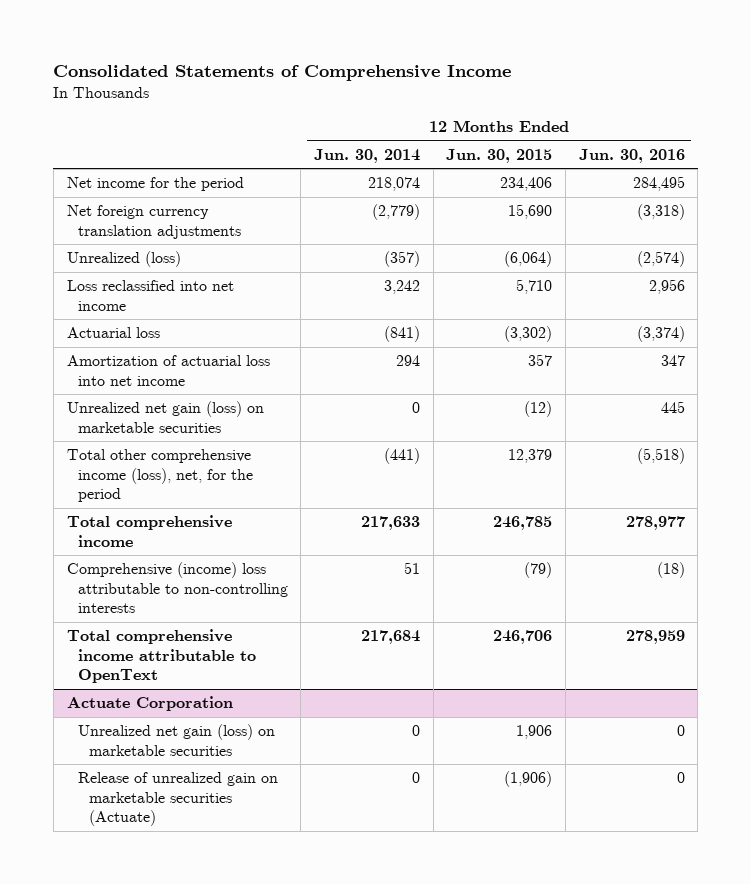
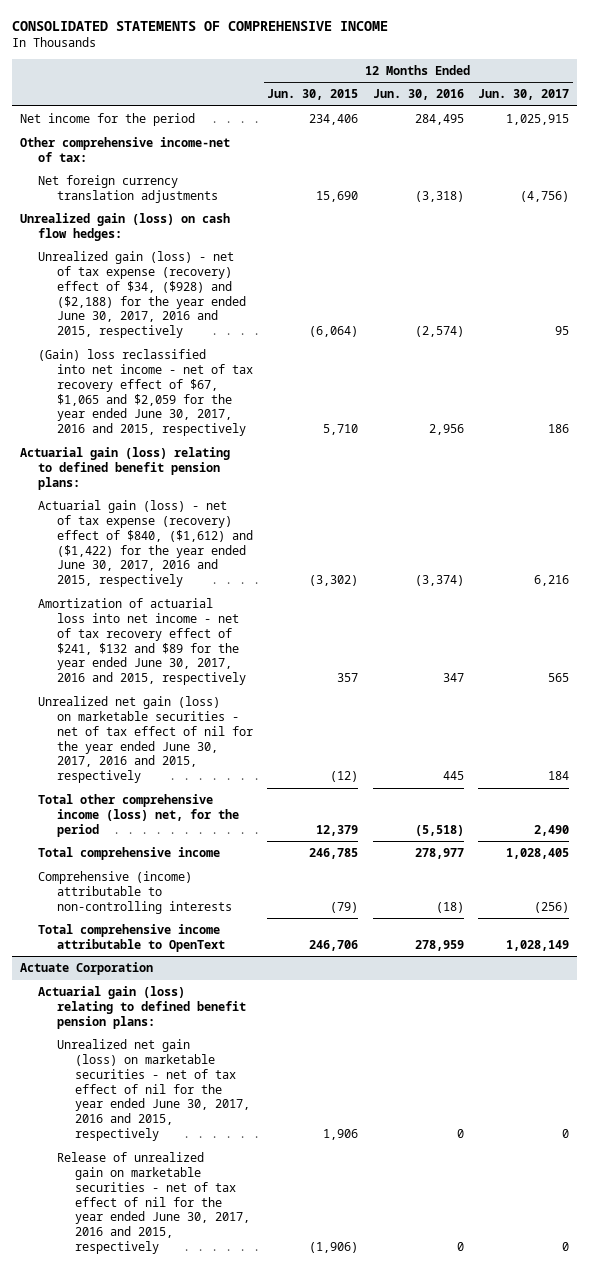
- Consolidated Statements of Comprehensive Income
+ CONSOLIDATED STATEMENTS OF COMPREHENSIVE INCOME
- | 12 Months Ended Jun. 30, 2014 | 12 Months Ended Jun. 30, 2015 | 12 Months Ended Jun. 30, 2016
+ | 12 Months Ended Jun. 30, 2015 | 12 Months Ended Jun. 30, 2016 | 12 Months Ended Jun. 30, 2017
+ Other comprehensive income-net of tax:
- Unrealized (loss) | (357) | (6,064) | (2,574)
- Loss reclassified into net income | 3,242 | 5,710 | 2,956
- Actuarial loss | (841) | (3,302) | (3,374)
- Amortization of actuarial loss into net income | 294 | 357 | 347
- Unrealized net gain (loss) on marketable securities | 0 | (12) | 445
- Total other comprehensive income (loss), net, for the period | (441) | 12,379 | (5,518)
+ Unrealized gain (loss) on cash flow hedges:
+ Unrealized gain (loss) - net of tax expense (recovery) effect of $34, ($928) and ($2,188) for the year ended June 30, 2017, 2016 and 2015, respectively | (6,064) | (2,574) | 95
+ (Gain) loss reclassified into net income - net of tax recovery effect of $67, $1,065 and $2,059 for the year ended June 30, 2017, 2016 and 2015, respectively | 5,710 | 2,956 | 186
+ Actuarial gain (loss) relating to defined benefit pension plans:
+ Actuarial gain (loss) - net of tax expense (recovery) effect of $840, ($1,612) and ($1,422) for the year ended June 30, 2017, 2016 and 2015, respectively | (3,302) | (3,374) | 6,216
+ Amortization of actuarial loss into net income - net of tax recovery effect of $241, $132 and $89 for the year ended June 30, 2017, 2016 and 2015, respectively | 357 | 347 | 565
+ Unrealized net gain (loss) on marketable securities - net of tax effect of nil for the year ended June 30, 2017, 2016 and 2015, respectively | (12) | 445 | 184
+ Total other comprehensive income (loss) net, for the period | 12,379 | (5,518) | 2,490
- Comprehensive (income) loss attributable to non-controlling interests | 51 | (79) | (18)
+ Comprehensive (income) attributable to non-controlling interests | (79) | (18) | (256)
@ Actuate Corporation
- Unrealized net gain (loss) on marketable securities | 0 | 1,906 | 0
- Release of unrealized gain on marketable securities (Actuate) | 0 | (1,906) | 0
+ Actuarial gain (loss) relating to defined benefit pension plans:
+ Unrealized net gain (loss) on marketable securities - net of tax effect of nil for the year ended June 30, 2017, 2016 and 2015, respectively | 1,906 | 0 | 0
+ Release of unrealized gain on marketable securities - net of tax effect of nil for the year ended June 30, 2017, 2016 and 2015, respectively | (1,906) | 0 | 0

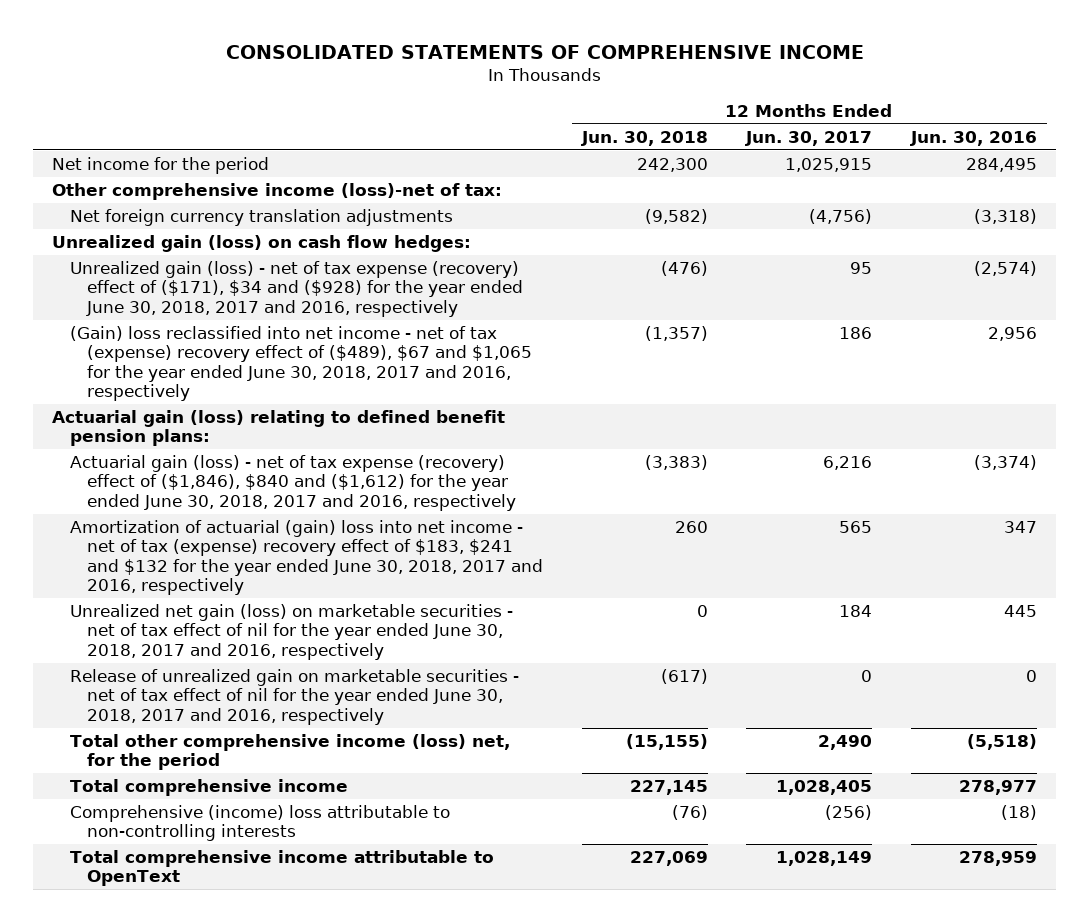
- | 12 Months Ended Jun. 30, 2015 | 12 Months Ended Jun. 30, 2016 | 12 Months Ended Jun. 30, 2017
+ | 12 Months Ended Jun. 30, 2018 | 12 Months Ended Jun. 30, 2017 | 12 Months Ended Jun. 30, 2016
- Other comprehensive income-net of tax:
+ Other comprehensive income (loss)-net of tax:
- Unrealized gain (loss) - net of tax expense (recovery) effect of $34, ($928) and ($2,188) for the year ended June 30, 2017, 2016 and 2015, respectively | (6,064) | (2,574) | 95
- (Gain) loss reclassified into net income - net of tax recovery effect of $67, $1,065 and $2,059 for the year ended June 30, 2017, 2016 and 2015, respectively | 5,710 | 2,956 | 186
+ Unrealized gain (loss) - net of tax expense (recovery) effect of ($171), $34 and ($928) for the year ended June 30, 2018, 2017 and 2016, respectively | (476) | 95 | (2,574)
+ (Gain) loss reclassified into net income - net of tax (expense) recovery effect of ($489), $67 and $1,065 for the year ended June 30, 2018, 2017 and 2016, respectively | (1,357) | 186 | 2,956
- Actuarial gain (loss) - net of tax expense (recovery) effect of $840, ($1,612) and ($1,422) for the year ended June 30, 2017, 2016 and 2015, respectively | (3,302) | (3,374) | 6,216
- Amortization of actuarial loss into net income - net of tax recovery effect of $241, $132 and $89 for the year ended June 30, 2017, 2016 and 2015, respectively | 357 | 347 | 565
- Unrealized net gain (loss) on marketable securities - net of tax effect of nil for the year ended June 30, 2017, 2016 and 2015, respectively | (12) | 445 | 184
+ Actuarial gain (loss) - net of tax expense (recovery) effect of ($1,846), $840 and ($1,612) for the year ended June 30, 2018, 2017 and 2016, respectively | (3,383) | 6,216 | (3,374)
+ Amortization of actuarial (gain) loss into net income - net of tax (expense) recovery effect of $183, $241 and $132 for the year ended June 30, 2018, 2017 and 2016, respectively | 260 | 565 | 347
+ Unrealized net gain (loss) on marketable securities - net of tax effect of nil for the year ended June 30, 2018, 2017 and 2016, respectively | 0 | 184 | 445
+ Release of unrealized gain on marketable securities - net of tax effect of nil for the year ended June 30, 2018, 2017 and 2016, respectively | (617) | 0 | 0
- Comprehensive (income) attributable to non-controlling interests | (79) | (18) | (256)
+ Comprehensive (income) loss attributable to non-controlling interests | (76) | (256) | (18)
- Actuate Corporation
- Actuarial gain (loss) relating to defined benefit pension plans:
- Unrealized net gain (loss) on marketable securities - net of tax effect of nil for the year ended June 30, 2017, 2016 and 2015, respectively | 1,906 | 0 | 0
- Release of unrealized gain on marketable securities - net of tax effect of nil for the year ended June 30, 2017, 2016 and 2015, respectively | (1,906) | 0 | 0

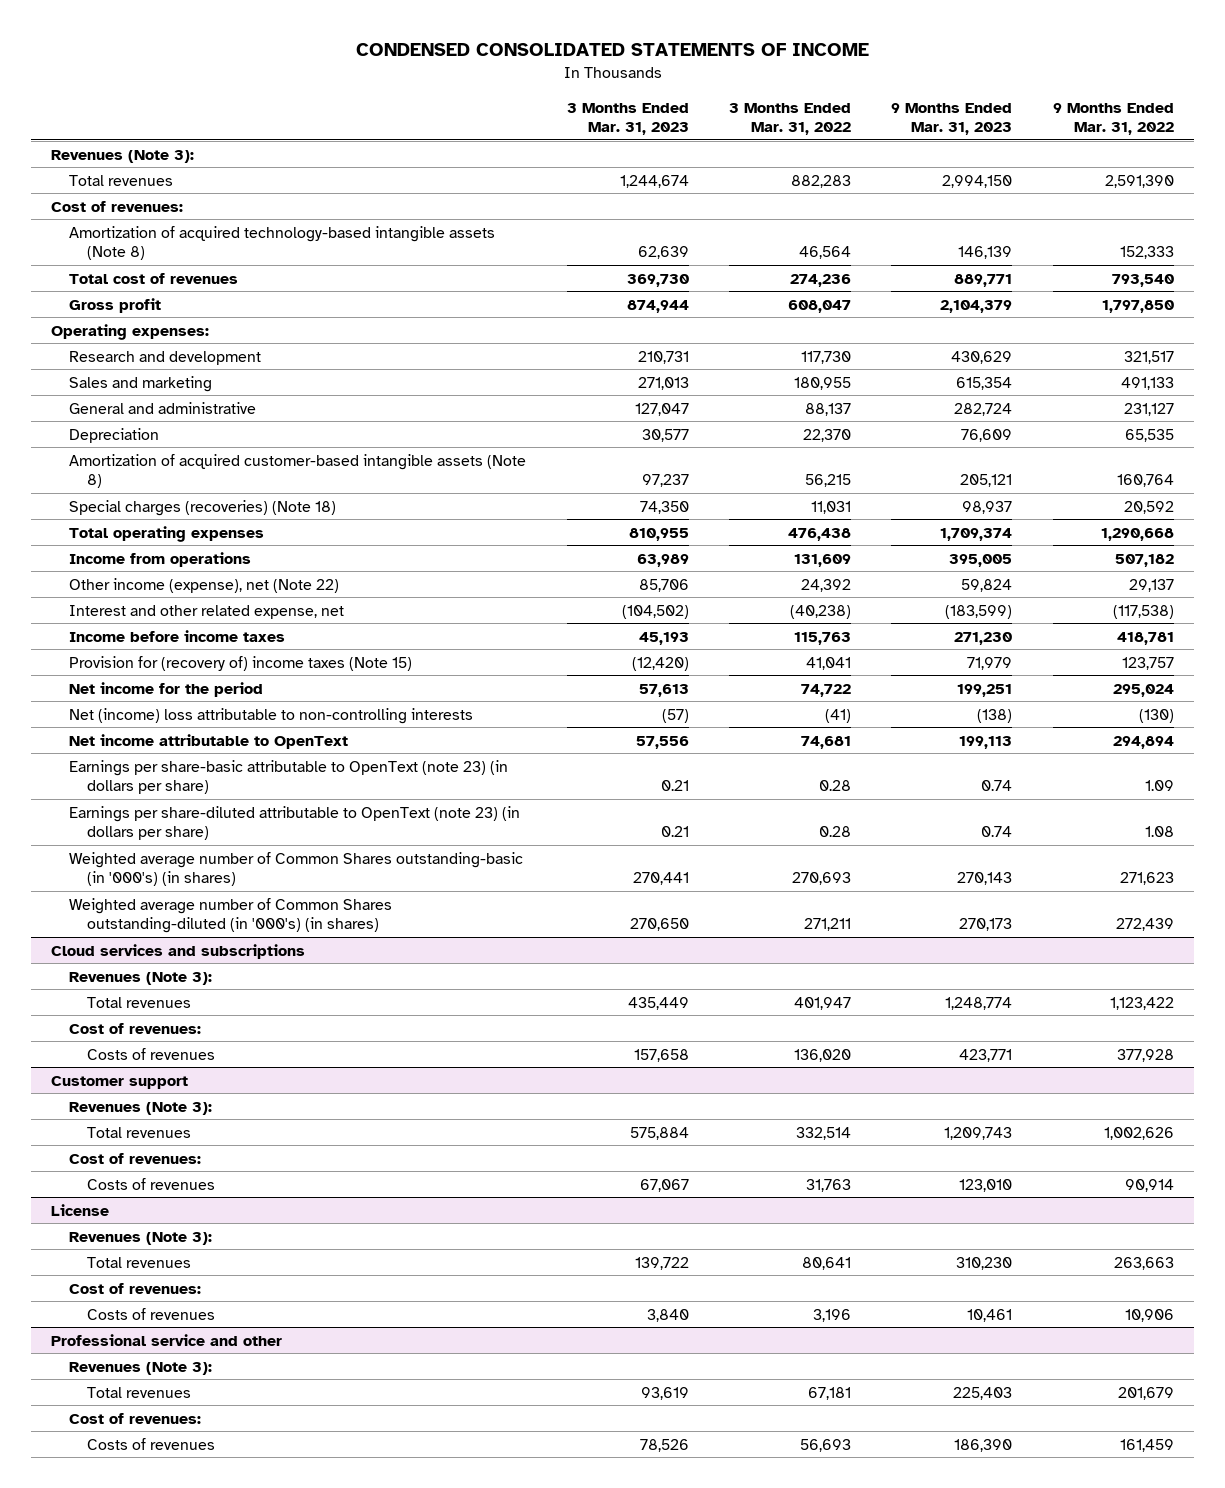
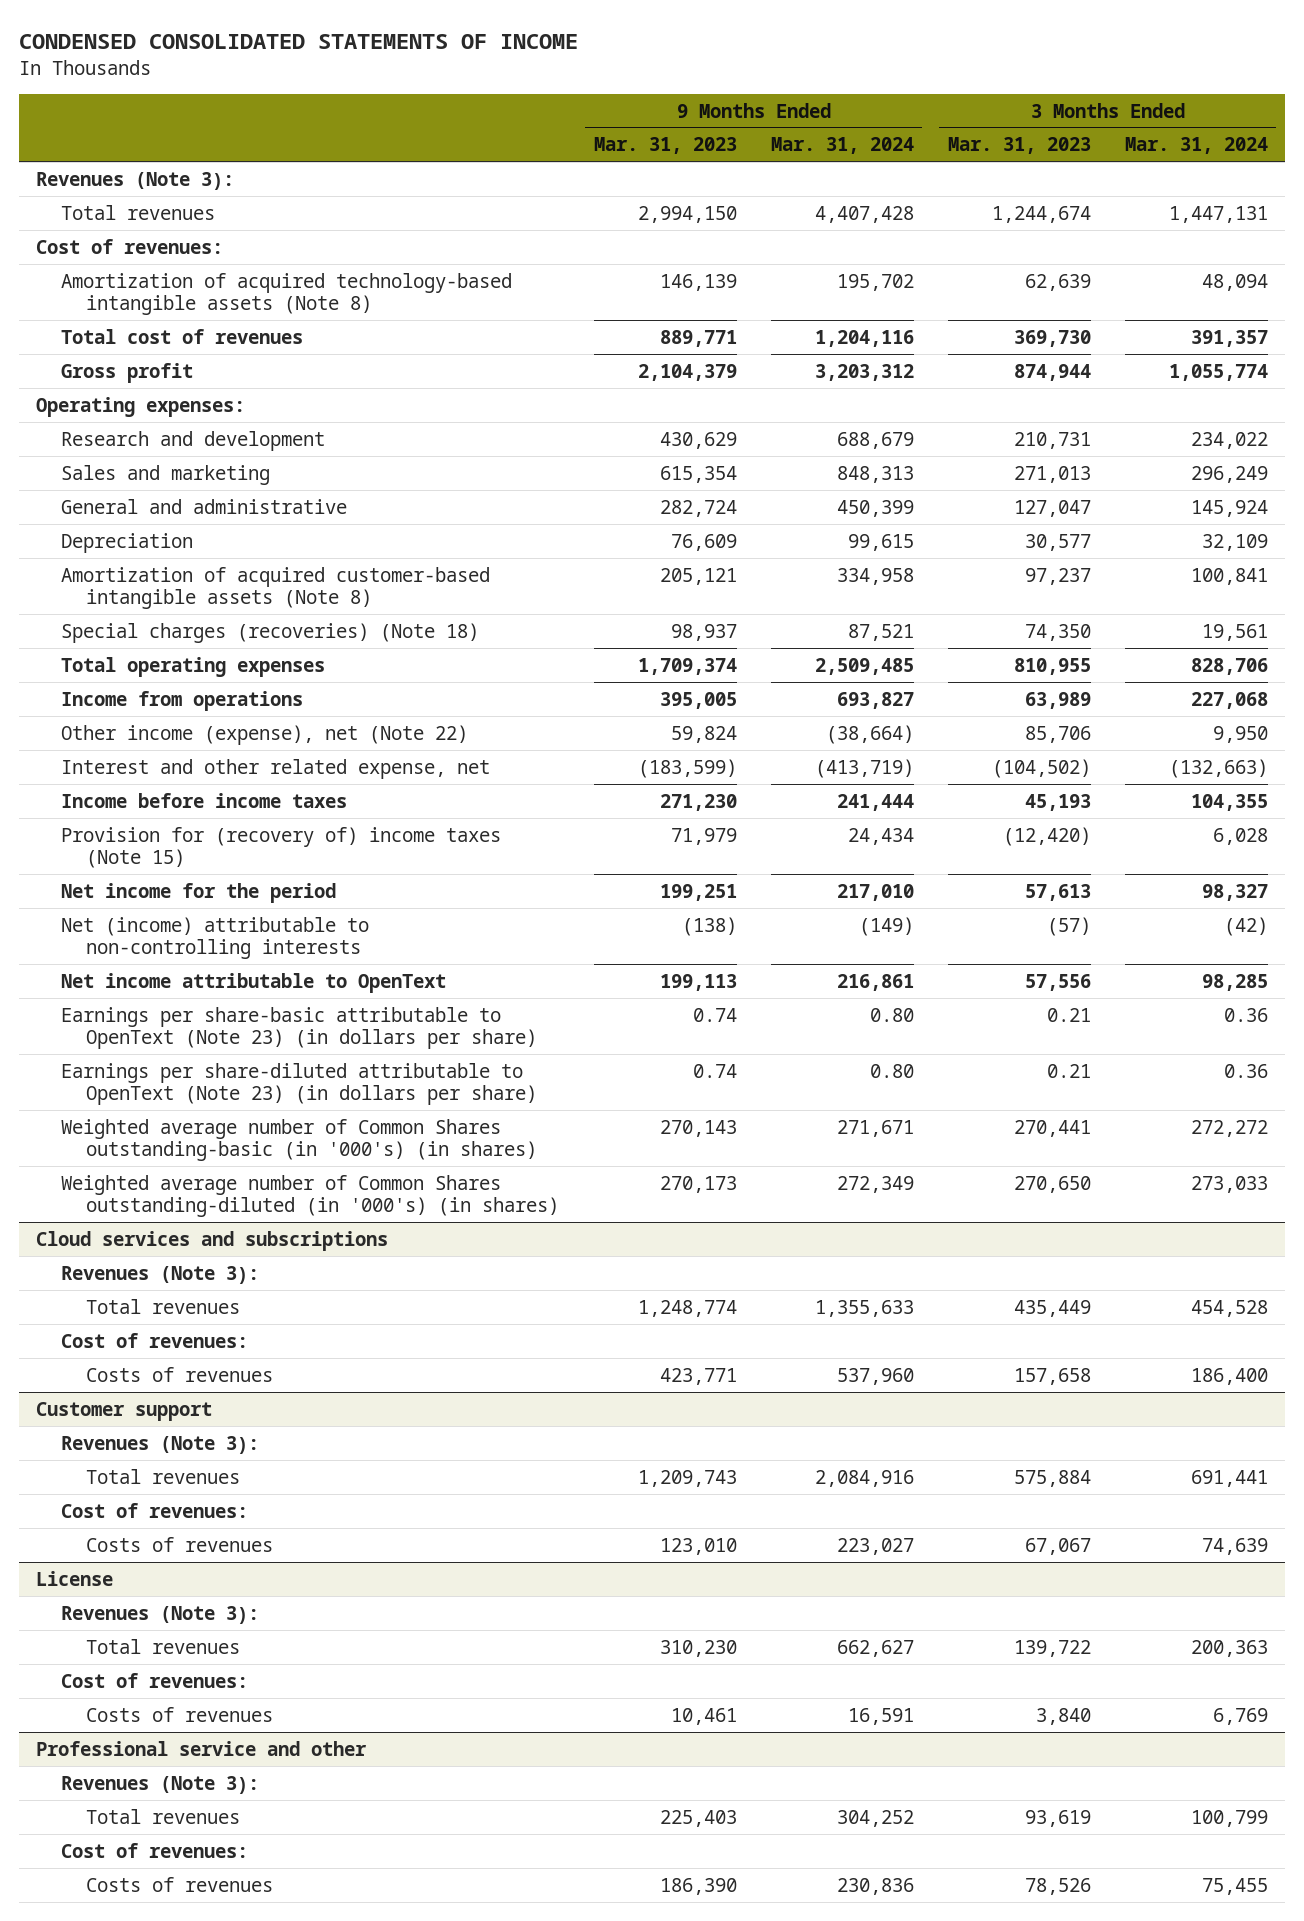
- | 3 Months Ended Mar. 31, 2023 | 3 Months Ended Mar. 31, 2022 | 9 Months Ended Mar. 31, 2023 | 9 Months Ended Mar. 31, 2022
+ | 9 Months Ended Mar. 31, 2023 | 9 Months Ended Mar. 31, 2024 | 3 Months Ended Mar. 31, 2023 | 3 Months Ended Mar. 31, 2024
- Net (income) loss attributable to non-controlling interests | (57) | (41) | (138) | (130)
+ Net (income) attributable to non-controlling interests | (138) | (149) | (57) | (42)
- Earnings per share-basic attributable to OpenText (note 23) (in dollars per share) | 0.21 | 0.28 | 0.74 | 1.09
- Earnings per share-diluted attributable to OpenText (note 23) (in dollars per share) | 0.21 | 0.28 | 0.74 | 1.08
+ Earnings per share-basic attributable to OpenText (Note 23) (in dollars per share) | 0.74 | 0.80 | 0.21 | 0.36
+ Earnings per share-diluted attributable to OpenText (Note 23) (in dollars per share) | 0.74 | 0.80 | 0.21 | 0.36

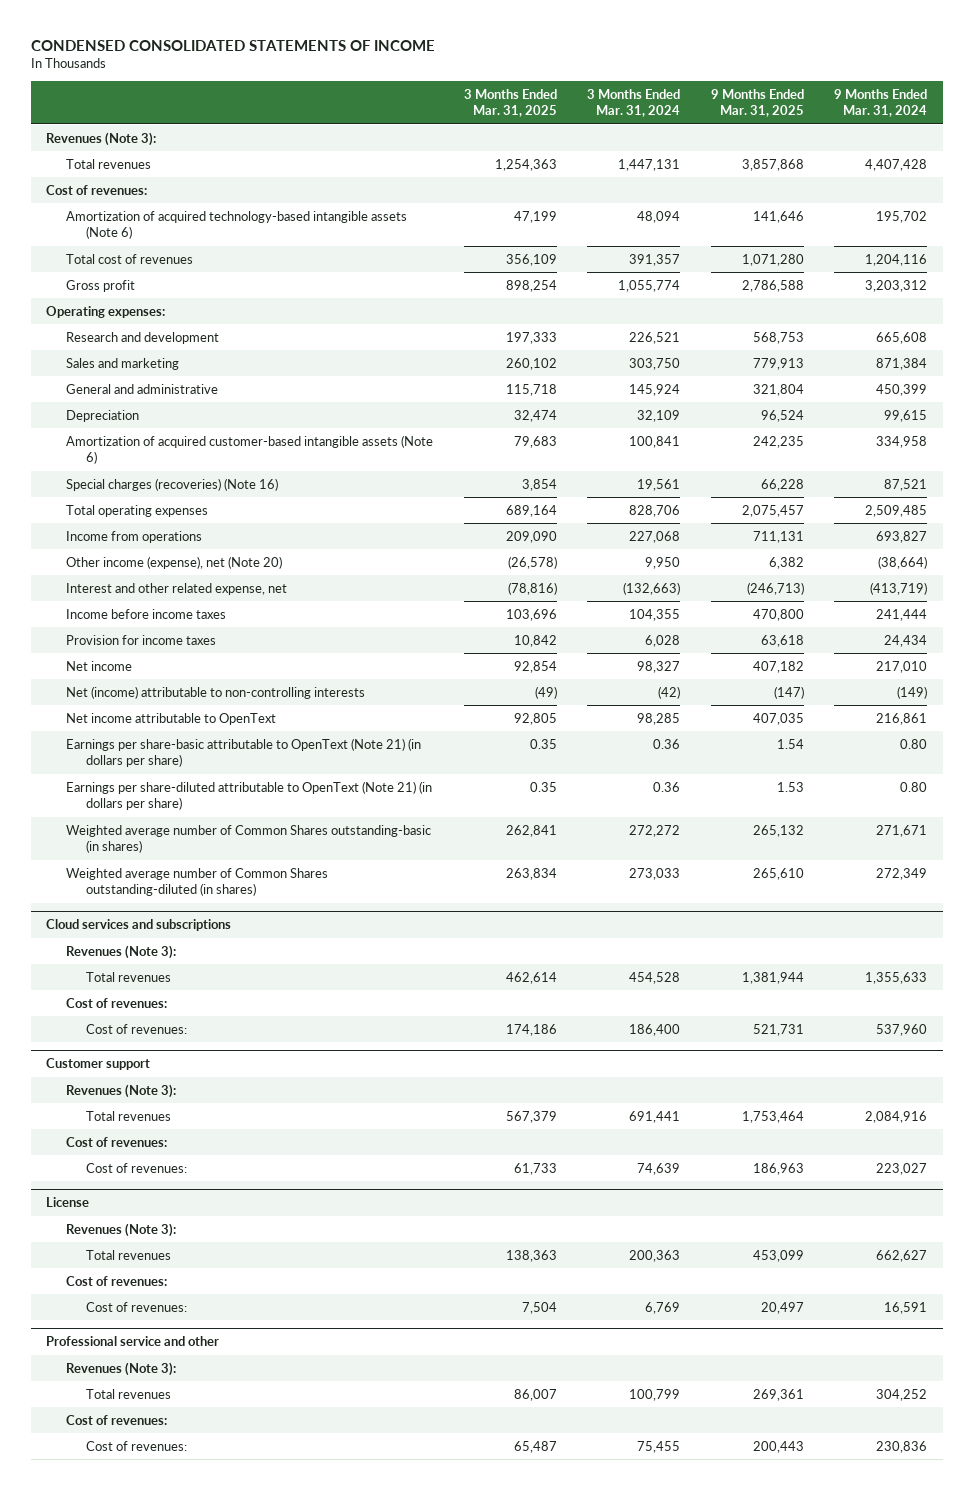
- | 9 Months Ended Mar. 31, 2023 | 9 Months Ended Mar. 31, 2024 | 3 Months Ended Mar. 31, 2023 | 3 Months Ended Mar. 31, 2024
+ | 3 Months Ended Mar. 31, 2025 | 3 Months Ended Mar. 31, 2024 | 9 Months Ended Mar. 31, 2025 | 9 Months Ended Mar. 31, 2024
- Amortization of acquired technology-based intangible assets (Note 8) | 146,139 | 195,702 | 62,639 | 48,094
+ Amortization of acquired technology-based intangible assets (Note 6) | 47,199 | 48,094 | 141,646 | 195,702
- Research and development | 430,629 | 688,679 | 210,731 | 234,022
- Sales and marketing | 615,354 | 848,313 | 271,013 | 296,249
+ Research and development | 197,333 | 226,521 | 568,753 | 665,608
+ Sales and marketing | 260,102 | 303,750 | 779,913 | 871,384
- Amortization of acquired customer-based intangible assets (Note 8) | 205,121 | 334,958 | 97,237 | 100,841
- Special charges (recoveries) (Note 18) | 98,937 | 87,521 | 74,350 | 19,561
+ Amortization of acquired customer-based intangible assets (Note 6) | 79,683 | 100,841 | 242,235 | 334,958
+ Special charges (recoveries) (Note 16) | 3,854 | 19,561 | 66,228 | 87,521
- Other income (expense), net (Note 22) | 59,824 | (38,664) | 85,706 | 9,950
+ Other income (expense), net (Note 20) | (26,578) | 9,950 | 6,382 | (38,664)
- Provision for (recovery of) income taxes (Note 15) | 71,979 | 24,434 | (12,420) | 6,028
- Net income for the period | 199,251 | 217,010 | 57,613 | 98,327
+ Provision for income taxes | 10,842 | 6,028 | 63,618 | 24,434
+ Net income | 92,854 | 98,327 | 407,182 | 217,010
- Earnings per share-basic attributable to OpenText (Note 23) (in dollars per share) | 0.74 | 0.80 | 0.21 | 0.36
- Earnings per share-diluted attributable to OpenText (Note 23) (in dollars per share) | 0.74 | 0.80 | 0.21 | 0.36
- Weighted average number of Common Shares outstanding-basic (in '000's) (in shares) | 270,143 | 271,671 | 270,441 | 272,272
- Weighted average number of Common Shares outstanding-diluted (in '000's) (in shares) | 270,173 | 272,349 | 270,650 | 273,033
+ Earnings per share-basic attributable to OpenText (Note 21) (in dollars per share) | 0.35 | 0.36 | 1.54 | 0.80
+ Earnings per share-diluted attributable to OpenText (Note 21) (in dollars per share) | 0.35 | 0.36 | 1.53 | 0.80
+ Weighted average number of Common Shares outstanding-basic (in shares) | 262,841 | 272,272 | 265,132 | 271,671
+ Weighted average number of Common Shares outstanding-diluted (in shares) | 263,834 | 273,033 | 265,610 | 272,349
@ Cloud services and subscriptions
- Costs of revenues | 423,771 | 537,960 | 157,658 | 186,400
+ Cost of revenues: | 174,186 | 186,400 | 521,731 | 537,960
@ Customer support
- Costs of revenues | 123,010 | 223,027 | 67,067 | 74,639
+ Cost of revenues: | 61,733 | 74,639 | 186,963 | 223,027
@ License
- Costs of revenues | 10,461 | 16,591 | 3,840 | 6,769
+ Cost of revenues: | 7,504 | 6,769 | 20,497 | 16,591
@ Professional service and other
- Costs of revenues | 186,390 | 230,836 | 78,526 | 75,455
+ Cost of revenues: | 65,487 | 75,455 | 200,443 | 230,836

